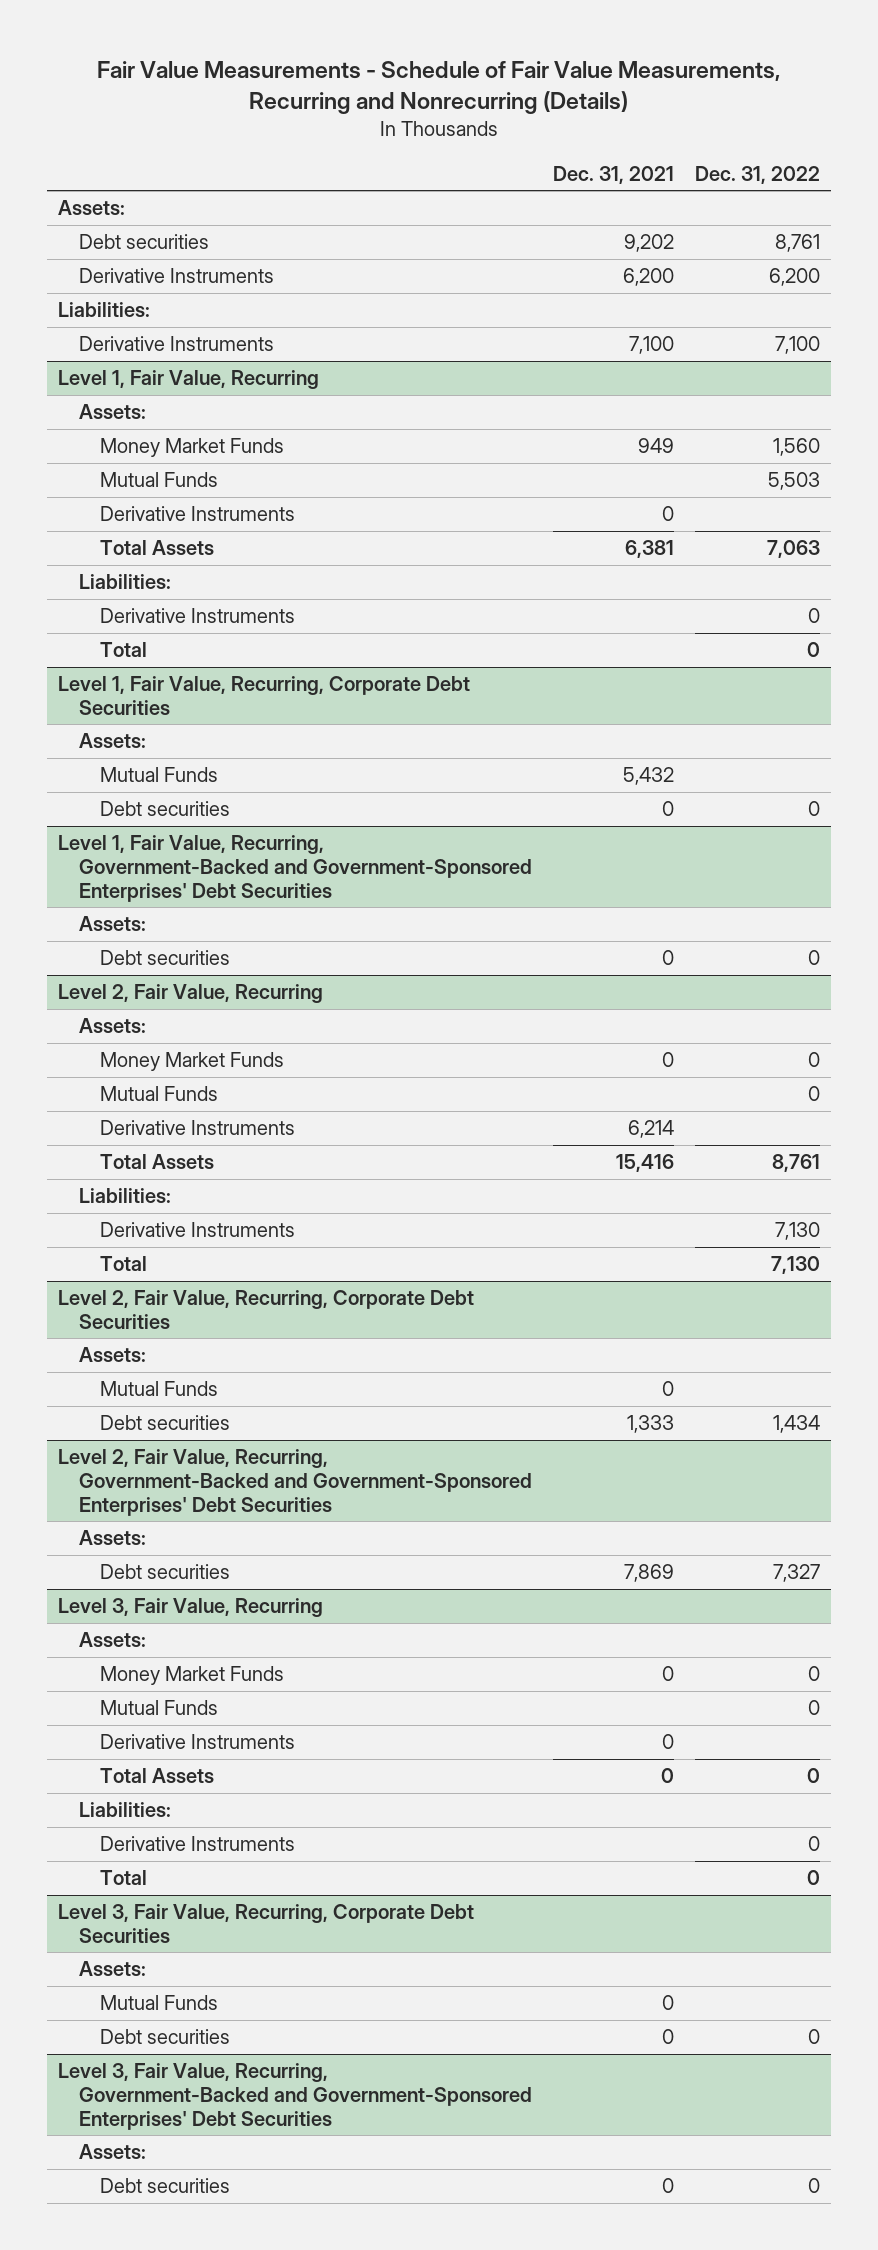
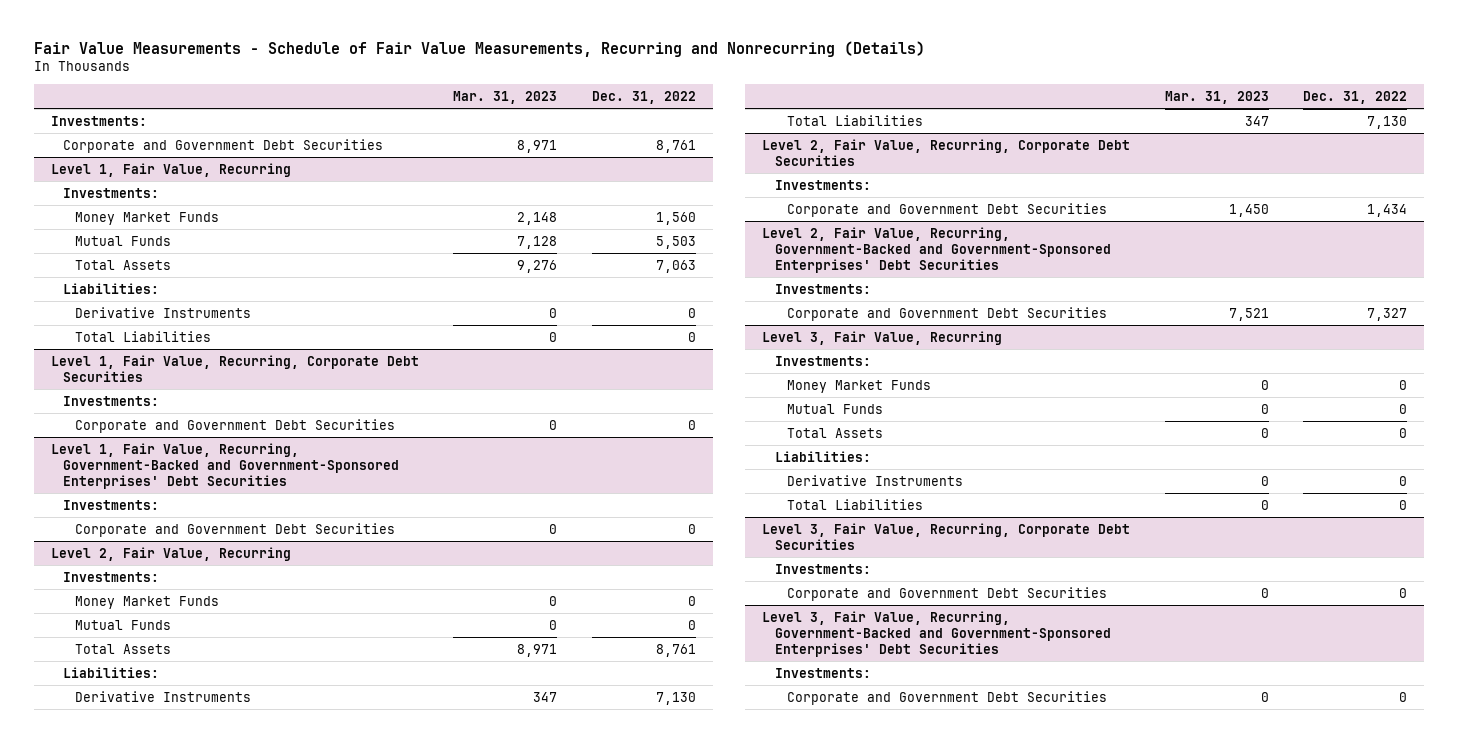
- | Dec. 31, 2021 | Dec. 31, 2022
+ | Mar. 31, 2023 | Dec. 31, 2022
- Assets:
- Debt securities | 9,202 | 8,761
- Derivative Instruments | 6,200 | 6,200
- Liabilities:
- Derivative Instruments | 7,100 | 7,100
+ Investments:
+ Corporate and Government Debt Securities | 8,971 | 8,761
@ Level 1, Fair Value, Recurring
- Assets:
+ Investments:
- Derivative Instruments | 0 |
- Total | | 0
+ Total Liabilities | 0 | 0
@ Level 1, Fair Value, Recurring, Corporate Debt Securities
- Assets:
- Mutual Funds | 5,432 |
- Debt securities | 0 | 0
+ Investments:
+ Corporate and Government Debt Securities | 0 | 0
@ Level 1, Fair Value, Recurring, Government-Backed and Government-Sponsored Enterprises' Debt Securities
- Assets:
- Debt securities | 0 | 0
+ Investments:
+ Corporate and Government Debt Securities | 0 | 0
@ Level 2, Fair Value, Recurring
- Assets:
+ Investments:
- Derivative Instruments | 6,214 |
- Total | | 7,130
+ Total Liabilities | 347 | 7,130
@ Level 2, Fair Value, Recurring, Corporate Debt Securities
- Assets:
- Mutual Funds | 0 |
- Debt securities | 1,333 | 1,434
+ Investments:
+ Corporate and Government Debt Securities | 1,450 | 1,434
@ Level 2, Fair Value, Recurring, Government-Backed and Government-Sponsored Enterprises' Debt Securities
- Assets:
- Debt securities | 7,869 | 7,327
+ Investments:
+ Corporate and Government Debt Securities | 7,521 | 7,327
@ Level 3, Fair Value, Recurring
- Assets:
+ Investments:
- Derivative Instruments | 0 |
- Total | | 0
+ Total Liabilities | 0 | 0
@ Level 3, Fair Value, Recurring, Corporate Debt Securities
- Assets:
- Mutual Funds | 0 |
- Debt securities | 0 | 0
+ Investments:
+ Corporate and Government Debt Securities | 0 | 0
@ Level 3, Fair Value, Recurring, Government-Backed and Government-Sponsored Enterprises' Debt Securities
- Assets:
- Debt securities | 0 | 0
+ Investments:
+ Corporate and Government Debt Securities | 0 | 0

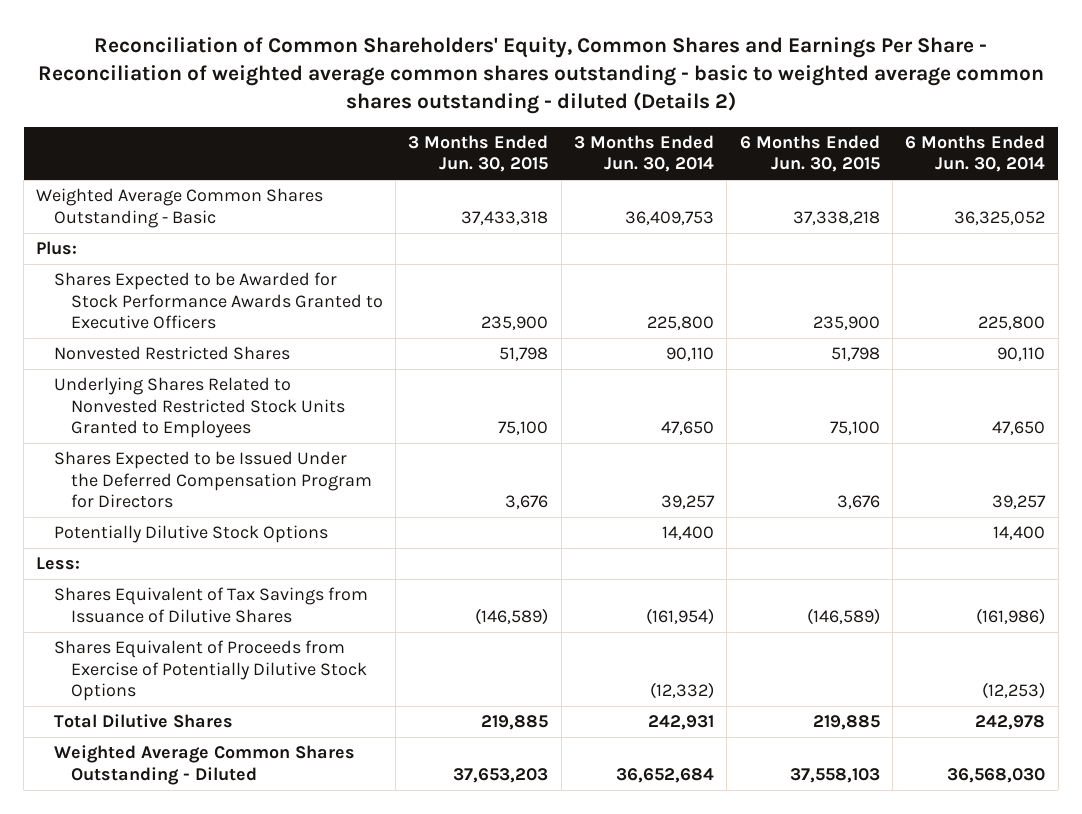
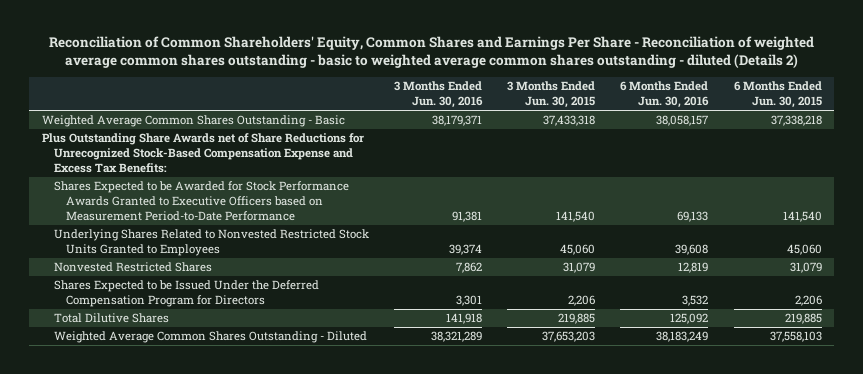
- | 3 Months Ended Jun. 30, 2015 | 3 Months Ended Jun. 30, 2014 | 6 Months Ended Jun. 30, 2015 | 6 Months Ended Jun. 30, 2014
+ | 3 Months Ended Jun. 30, 2016 | 3 Months Ended Jun. 30, 2015 | 6 Months Ended Jun. 30, 2016 | 6 Months Ended Jun. 30, 2015
- Plus:
- Shares Expected to be Awarded for Stock Performance Awards Granted to Executive Officers | 235,900 | 225,800 | 235,900 | 225,800
- Nonvested Restricted Shares | 51,798 | 90,110 | 51,798 | 90,110
- Underlying Shares Related to Nonvested Restricted Stock Units Granted to Employees | 75,100 | 47,650 | 75,100 | 47,650
- Shares Expected to be Issued Under the Deferred Compensation Program for Directors | 3,676 | 39,257 | 3,676 | 39,257
- Potentially Dilutive Stock Options | | 14,400 | | 14,400
- Less:
- Shares Equivalent of Tax Savings from Issuance of Dilutive Shares | (146,589) | (161,954) | (146,589) | (161,986)
- Shares Equivalent of Proceeds from Exercise of Potentially Dilutive Stock Options | | (12,332) | | (12,253)
+ Plus Outstanding Share Awards net of Share Reductions for Unrecognized Stock-Based Compensation Expense and Excess Tax Benefits:
+ Shares Expected to be Awarded for Stock Performance Awards Granted to Executive Officers based on Measurement Period-to-Date Performance | 91,381 | 141,540 | 69,133 | 141,540
+ Underlying Shares Related to Nonvested Restricted Stock Units Granted to Employees | 39,374 | 45,060 | 39,608 | 45,060
+ Nonvested Restricted Shares | 7,862 | 31,079 | 12,819 | 31,079
+ Shares Expected to be Issued Under the Deferred Compensation Program for Directors | 3,301 | 2,206 | 3,532 | 2,206

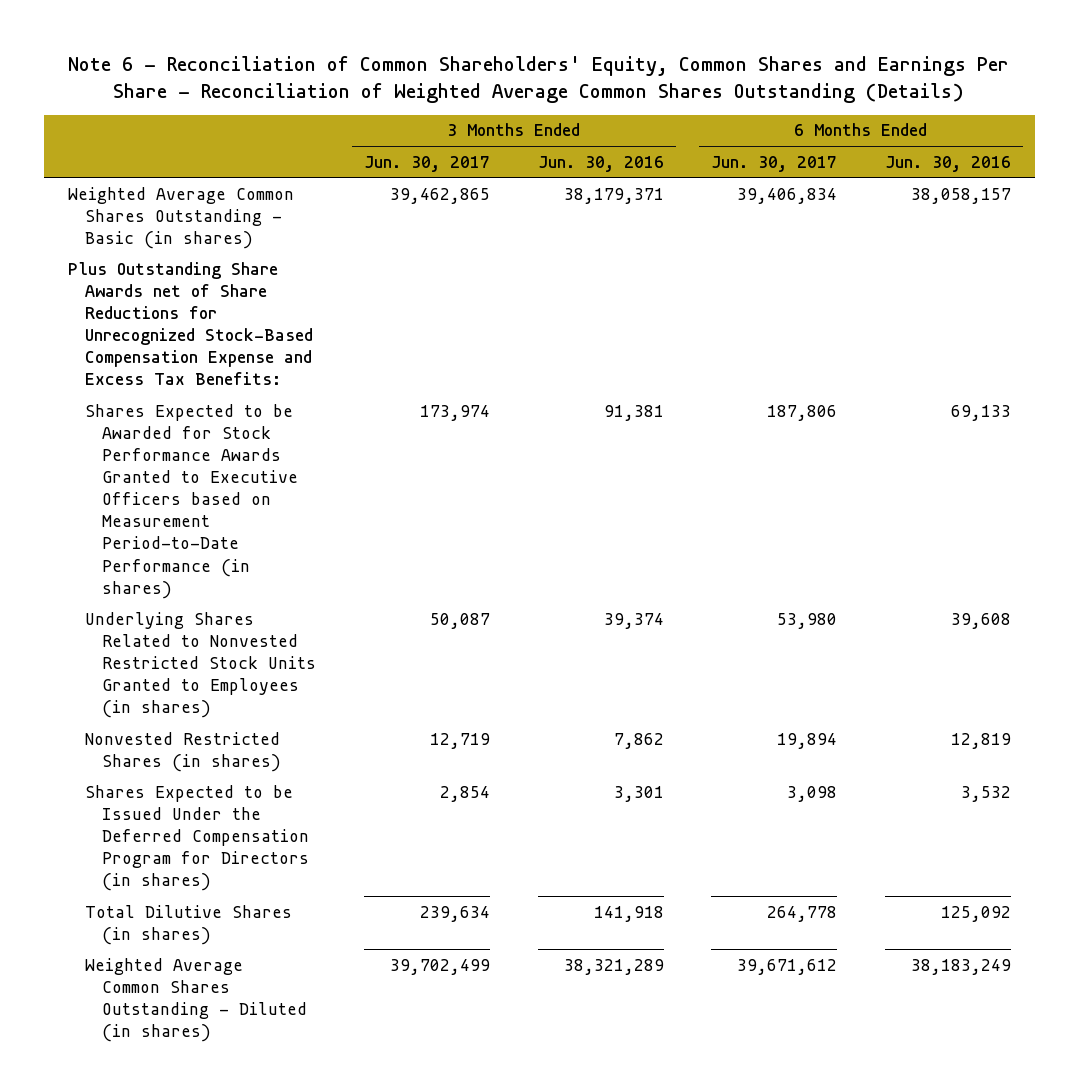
- Reconciliation of Common Shareholders' Equity, Common Shares and Earnings Per Share - Reconciliation of weighted average common shares outstanding - basic to weighted average common shares outstanding - diluted (Details 2)
+ Note 6 - Reconciliation of Common Shareholders' Equity, Common Shares and Earnings Per Share - Reconciliation of Weighted Average Common Shares Outstanding (Details)
- | 3 Months Ended Jun. 30, 2016 | 3 Months Ended Jun. 30, 2015 | 6 Months Ended Jun. 30, 2016 | 6 Months Ended Jun. 30, 2015
+ | 3 Months Ended Jun. 30, 2017 | 3 Months Ended Jun. 30, 2016 | 6 Months Ended Jun. 30, 2017 | 6 Months Ended Jun. 30, 2016
- Weighted Average Common Shares Outstanding - Basic | 38,179,371 | 37,433,318 | 38,058,157 | 37,338,218
+ Weighted Average Common Shares Outstanding - Basic (in shares) | 39,462,865 | 38,179,371 | 39,406,834 | 38,058,157
- Shares Expected to be Awarded for Stock Performance Awards Granted to Executive Officers based on Measurement Period-to-Date Performance | 91,381 | 141,540 | 69,133 | 141,540
- Underlying Shares Related to Nonvested Restricted Stock Units Granted to Employees | 39,374 | 45,060 | 39,608 | 45,060
- Nonvested Restricted Shares | 7,862 | 31,079 | 12,819 | 31,079
- Shares Expected to be Issued Under the Deferred Compensation Program for Directors | 3,301 | 2,206 | 3,532 | 2,206
- Total Dilutive Shares | 141,918 | 219,885 | 125,092 | 219,885
- Weighted Average Common Shares Outstanding - Diluted | 38,321,289 | 37,653,203 | 38,183,249 | 37,558,103
+ Shares Expected to be Awarded for Stock Performance Awards Granted to Executive Officers based on Measurement Period-to-Date Performance (in shares) | 173,974 | 91,381 | 187,806 | 69,133
+ Underlying Shares Related to Nonvested Restricted Stock Units Granted to Employees (in shares) | 50,087 | 39,374 | 53,980 | 39,608
+ Nonvested Restricted Shares (in shares) | 12,719 | 7,862 | 19,894 | 12,819
+ Shares Expected to be Issued Under the Deferred Compensation Program for Directors (in shares) | 2,854 | 3,301 | 3,098 | 3,532
+ Total Dilutive Shares (in shares) | 239,634 | 141,918 | 264,778 | 125,092
+ Weighted Average Common Shares Outstanding - Diluted (in shares) | 39,702,499 | 38,321,289 | 39,671,612 | 38,183,249

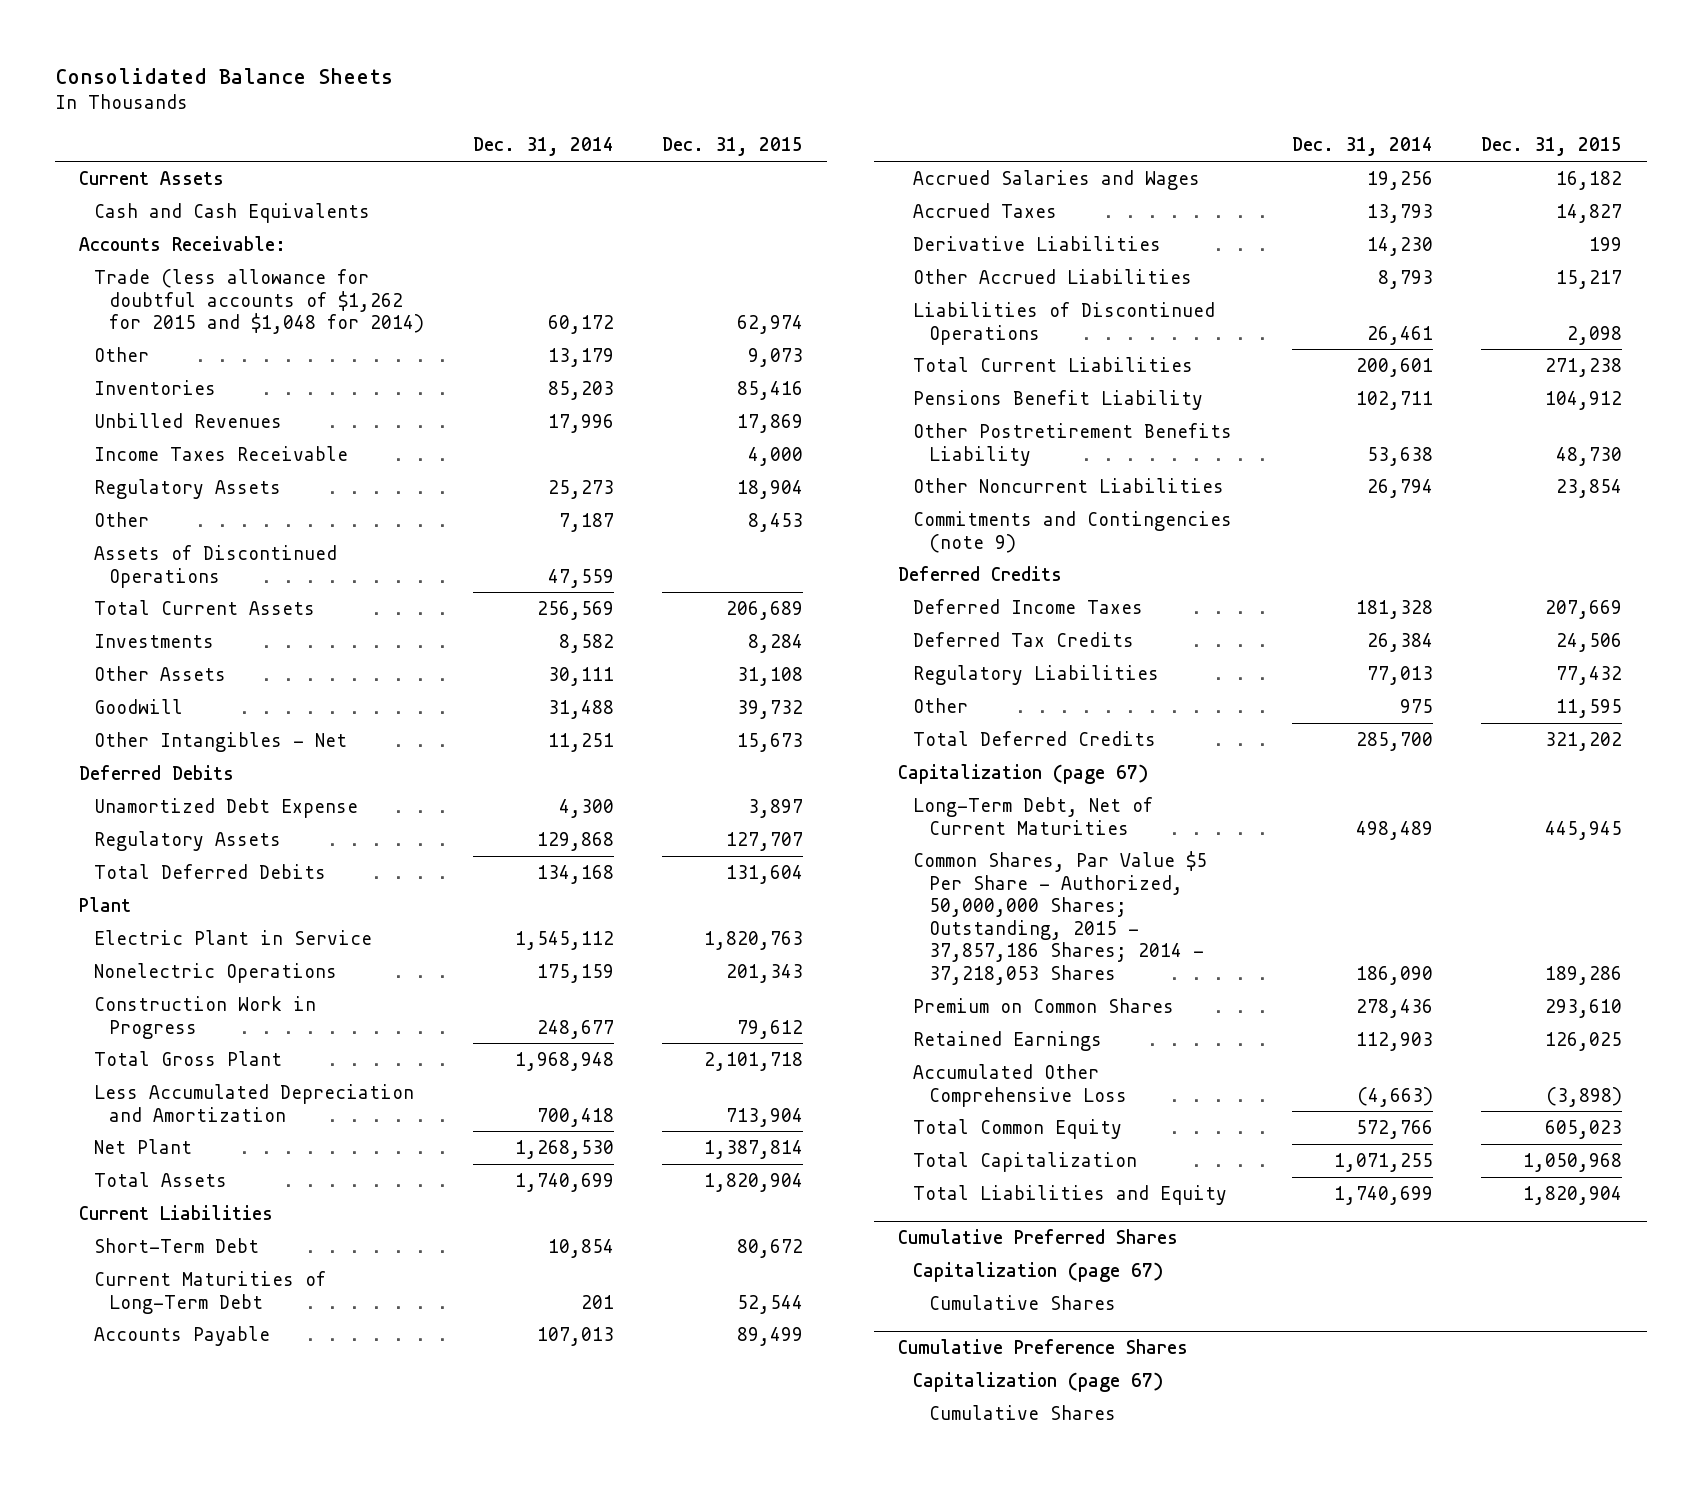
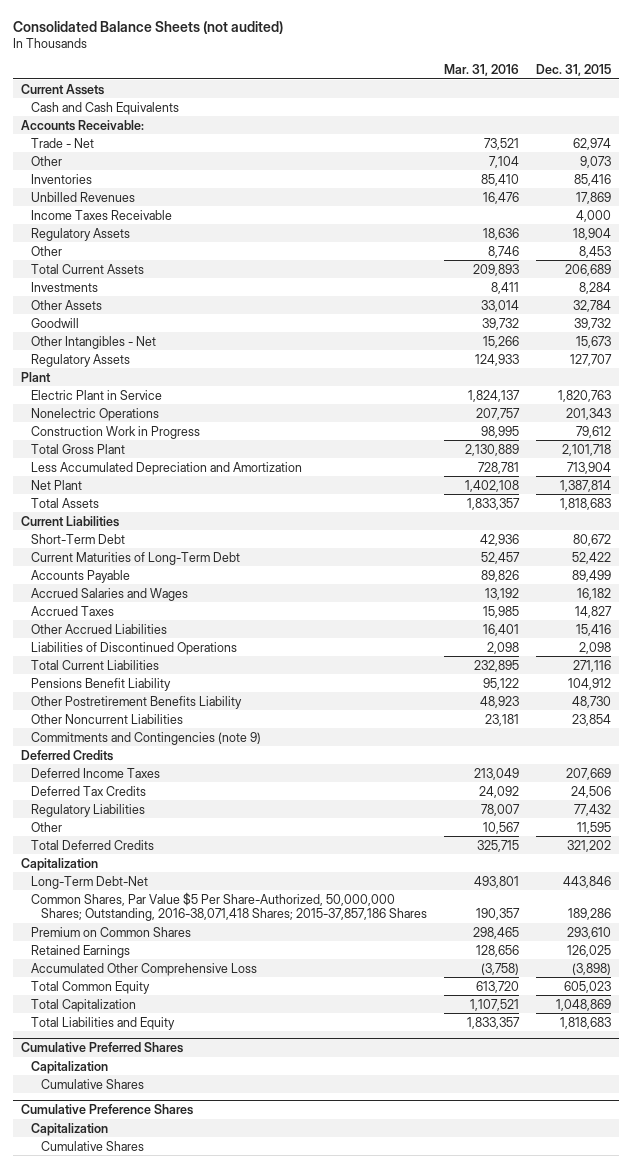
- Consolidated Balance Sheets
+ Consolidated Balance Sheets (not audited)
- | Dec. 31, 2014 | Dec. 31, 2015
+ | Mar. 31, 2016 | Dec. 31, 2015
- Trade (less allowance for doubtful accounts of $1,262 for 2015 and $1,048 for 2014) | 60,172 | 62,974
+ Trade - Net | 73,521 | 62,974
- Assets of Discontinued Operations | 47,559 |
- Other Assets | 30,111 | 31,108
+ Other Assets | 33,014 | 32,784
- Deferred Debits
- Unamortized Debt Expense | 4,300 | 3,897
- Total Deferred Debits | 134,168 | 131,604
- Total Assets | 1,740,699 | 1,820,904
+ Total Assets | 1,833,357 | 1,818,683
- Current Maturities of Long-Term Debt | 201 | 52,544
+ Current Maturities of Long-Term Debt | 52,457 | 52,422
- Derivative Liabilities | 14,230 | 199
- Other Accrued Liabilities | 8,793 | 15,217
+ Other Accrued Liabilities | 16,401 | 15,416
- Total Current Liabilities | 200,601 | 271,238
+ Total Current Liabilities | 232,895 | 271,116
- Capitalization (page 67)
- Long-Term Debt, Net of Current Maturities | 498,489 | 445,945
- Common Shares, Par Value $5 Per Share - Authorized, 50,000,000 Shares; Outstanding, 2015 - 37,857,186 Shares; 2014 - 37,218,053 Shares | 186,090 | 189,286
+ Capitalization
+ Long-Term Debt-Net | 493,801 | 443,846
+ Common Shares, Par Value $5 Per Share-Authorized, 50,000,000 Shares; Outstanding, 2016-38,071,418 Shares; 2015-37,857,186 Shares | 190,357 | 189,286
- Total Capitalization | 1,071,255 | 1,050,968
- Total Liabilities and Equity | 1,740,699 | 1,820,904
+ Total Capitalization | 1,107,521 | 1,048,869
+ Total Liabilities and Equity | 1,833,357 | 1,818,683
@ Cumulative Preferred Shares
- Capitalization (page 67)
+ Capitalization
@ Cumulative Preference Shares
- Capitalization (page 67)
+ Capitalization

